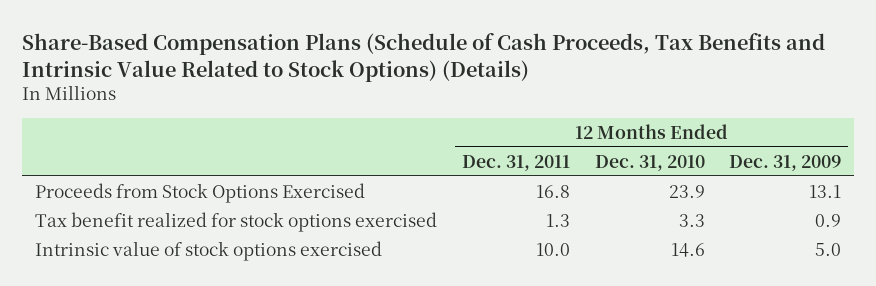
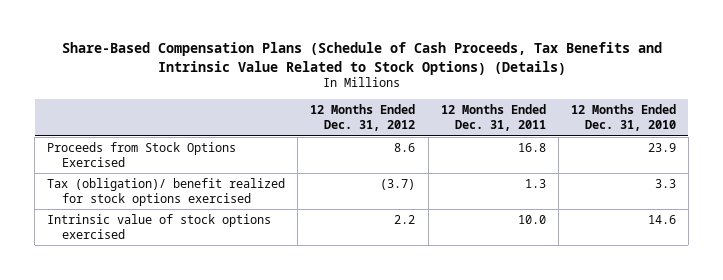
- | 12 Months Ended Dec. 31, 2011 | 12 Months Ended Dec. 31, 2010 | 12 Months Ended Dec. 31, 2009
+ | 12 Months Ended Dec. 31, 2012 | 12 Months Ended Dec. 31, 2011 | 12 Months Ended Dec. 31, 2010
- Tax benefit realized for stock options exercised | 1.3 | 3.3 | 0.9
+ Tax (obligation)/ benefit realized for stock options exercised | (3.7) | 1.3 | 3.3

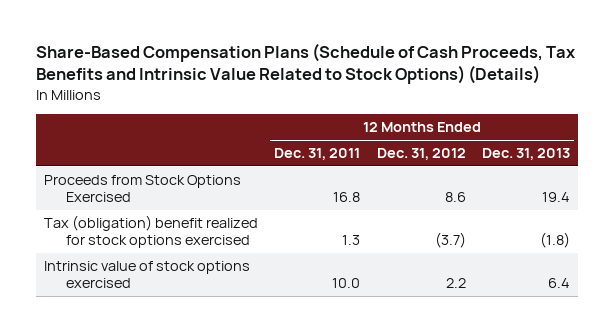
- | 12 Months Ended Dec. 31, 2012 | 12 Months Ended Dec. 31, 2011 | 12 Months Ended Dec. 31, 2010
+ | 12 Months Ended Dec. 31, 2011 | 12 Months Ended Dec. 31, 2012 | 12 Months Ended Dec. 31, 2013
- Tax (obligation)/ benefit realized for stock options exercised | (3.7) | 1.3 | 3.3
+ Tax (obligation) benefit realized for stock options exercised | 1.3 | (3.7) | (1.8)

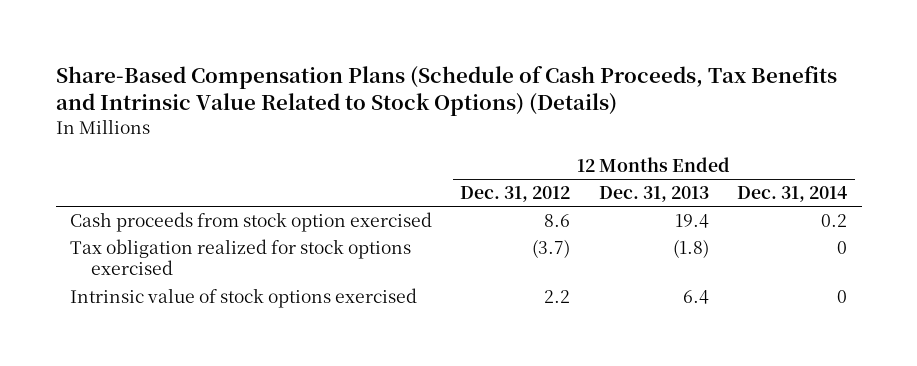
- | 12 Months Ended Dec. 31, 2011 | 12 Months Ended Dec. 31, 2012 | 12 Months Ended Dec. 31, 2013
+ | 12 Months Ended Dec. 31, 2012 | 12 Months Ended Dec. 31, 2013 | 12 Months Ended Dec. 31, 2014
- Proceeds from Stock Options Exercised | 16.8 | 8.6 | 19.4
- Tax (obligation) benefit realized for stock options exercised | 1.3 | (3.7) | (1.8)
+ Cash proceeds from stock option exercised | 8.6 | 19.4 | 0.2
+ Tax obligation realized for stock options exercised | (3.7) | (1.8) | 0

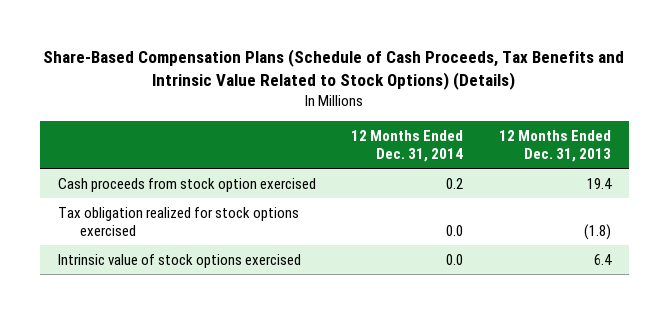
- | 12 Months Ended Dec. 31, 2012 | 12 Months Ended Dec. 31, 2013 | 12 Months Ended Dec. 31, 2014
+ | 12 Months Ended Dec. 31, 2014 | 12 Months Ended Dec. 31, 2013
- Tax obligation realized for stock options exercised | (3.7) | (1.8) | 0
- Intrinsic value of stock options exercised | 2.2 | 6.4 | 0
+ Tax obligation realized for stock options exercised | 0.0 | (1.8)
+ Intrinsic value of stock options exercised | 0.0 | 6.4

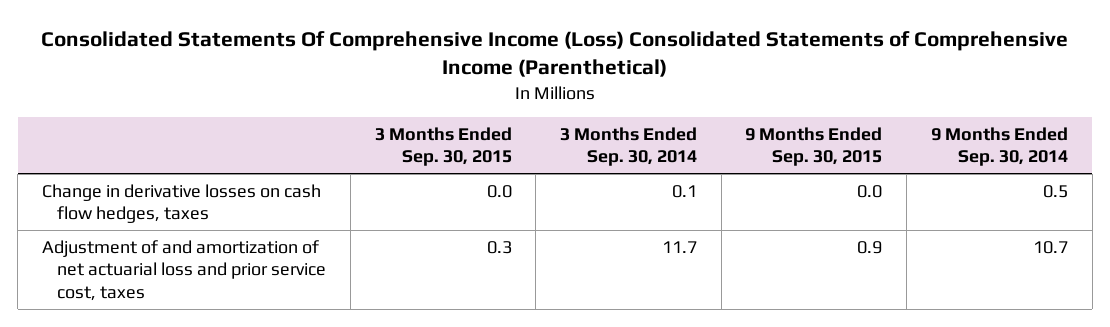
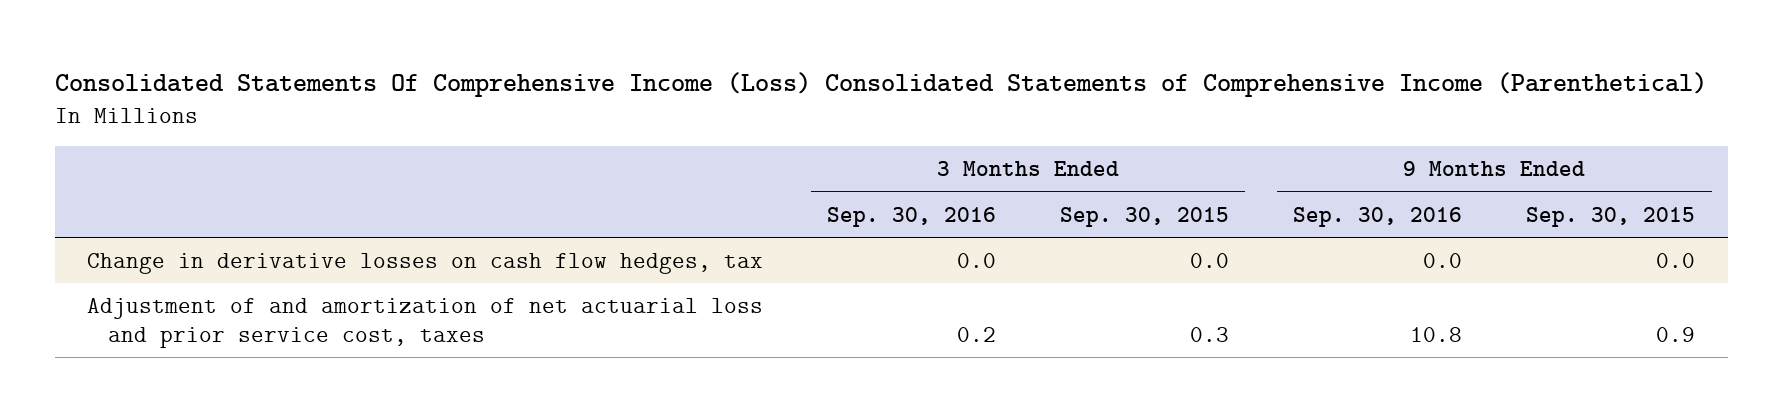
- | 3 Months Ended Sep. 30, 2015 | 3 Months Ended Sep. 30, 2014 | 9 Months Ended Sep. 30, 2015 | 9 Months Ended Sep. 30, 2014
+ | 3 Months Ended Sep. 30, 2016 | 3 Months Ended Sep. 30, 2015 | 9 Months Ended Sep. 30, 2016 | 9 Months Ended Sep. 30, 2015
- Change in derivative losses on cash flow hedges, taxes | 0.0 | 0.1 | 0.0 | 0.5
+ Change in derivative losses on cash flow hedges, tax | 0.0 | 0.0 | 0.0 | 0.0

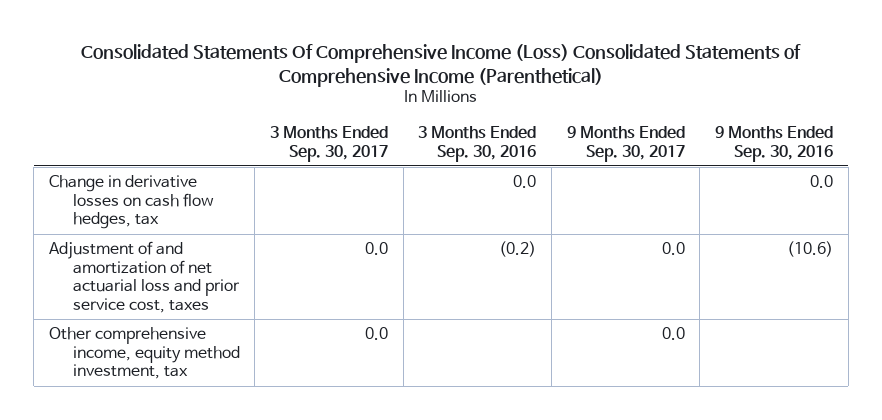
- | 3 Months Ended Sep. 30, 2016 | 3 Months Ended Sep. 30, 2015 | 9 Months Ended Sep. 30, 2016 | 9 Months Ended Sep. 30, 2015
+ | 3 Months Ended Sep. 30, 2017 | 3 Months Ended Sep. 30, 2016 | 9 Months Ended Sep. 30, 2017 | 9 Months Ended Sep. 30, 2016
- Adjustment of and amortization of net actuarial loss and prior service cost, taxes | 0.2 | 0.3 | 10.8 | 0.9
+ Adjustment of and amortization of net actuarial loss and prior service cost, taxes | 0.0 | (0.2) | 0.0 | (10.6)
+ Other comprehensive income, equity method investment, tax | 0.0 | | 0.0 |

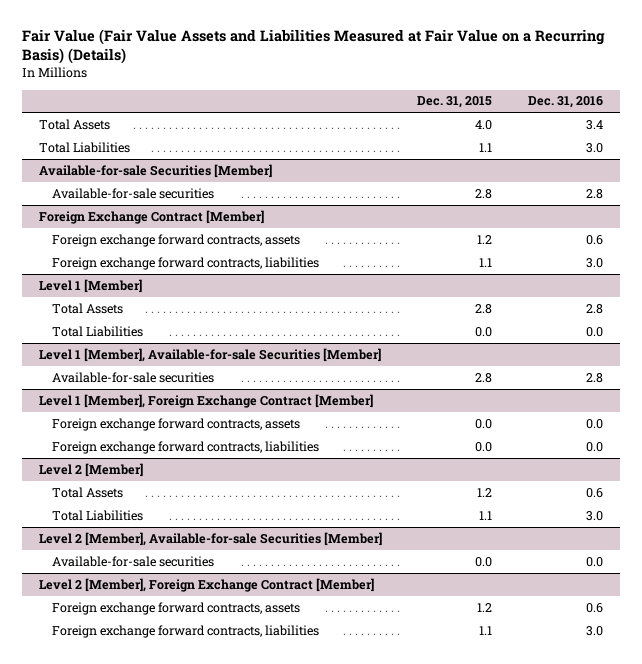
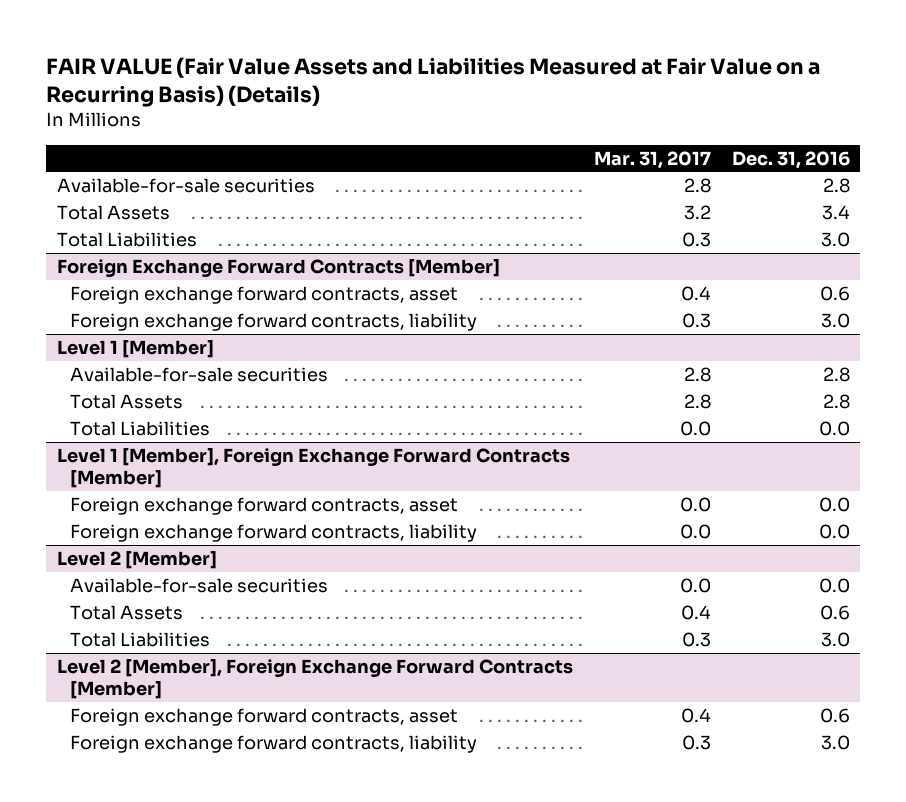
- Fair Value (Fair Value Assets and Liabilities Measured at Fair Value on a Recurring Basis) (Details)
+ FAIR VALUE (Fair Value Assets and Liabilities Measured at Fair Value on a Recurring Basis) (Details)
- | Dec. 31, 2015 | Dec. 31, 2016
+ | Mar. 31, 2017 | Dec. 31, 2016
+ Available-for-sale securities | 2.8 | 2.8
- Available-for-sale Securities [Member]
- Available-for-sale securities | 2.8 | 2.8
- Foreign Exchange Contract [Member]
- Foreign exchange forward contracts, assets | 1.2 | 0.6
- Foreign exchange forward contracts, liabilities | 1.1 | 3.0
+ Foreign Exchange Forward Contracts [Member]
+ Foreign exchange forward contracts, asset | 0.4 | 0.6
+ Foreign exchange forward contracts, liability | 0.3 | 3.0
@ Level 1 [Member]
+ Available-for-sale securities | 2.8 | 2.8
- Level 1 [Member], Available-for-sale Securities [Member]
- Available-for-sale securities | 2.8 | 2.8
- Level 1 [Member], Foreign Exchange Contract [Member]
- Foreign exchange forward contracts, assets | 0.0 | 0.0
- Foreign exchange forward contracts, liabilities | 0.0 | 0.0
+ Level 1 [Member], Foreign Exchange Forward Contracts [Member]
+ Foreign exchange forward contracts, asset | 0.0 | 0.0
+ Foreign exchange forward contracts, liability | 0.0 | 0.0
@ Level 2 [Member]
+ Available-for-sale securities | 0.0 | 0.0
- Level 2 [Member], Available-for-sale Securities [Member]
- Available-for-sale securities | 0.0 | 0.0
- Level 2 [Member], Foreign Exchange Contract [Member]
- Foreign exchange forward contracts, assets | 1.2 | 0.6
- Foreign exchange forward contracts, liabilities | 1.1 | 3.0
+ Level 2 [Member], Foreign Exchange Forward Contracts [Member]
+ Foreign exchange forward contracts, asset | 0.4 | 0.6
+ Foreign exchange forward contracts, liability | 0.3 | 3.0

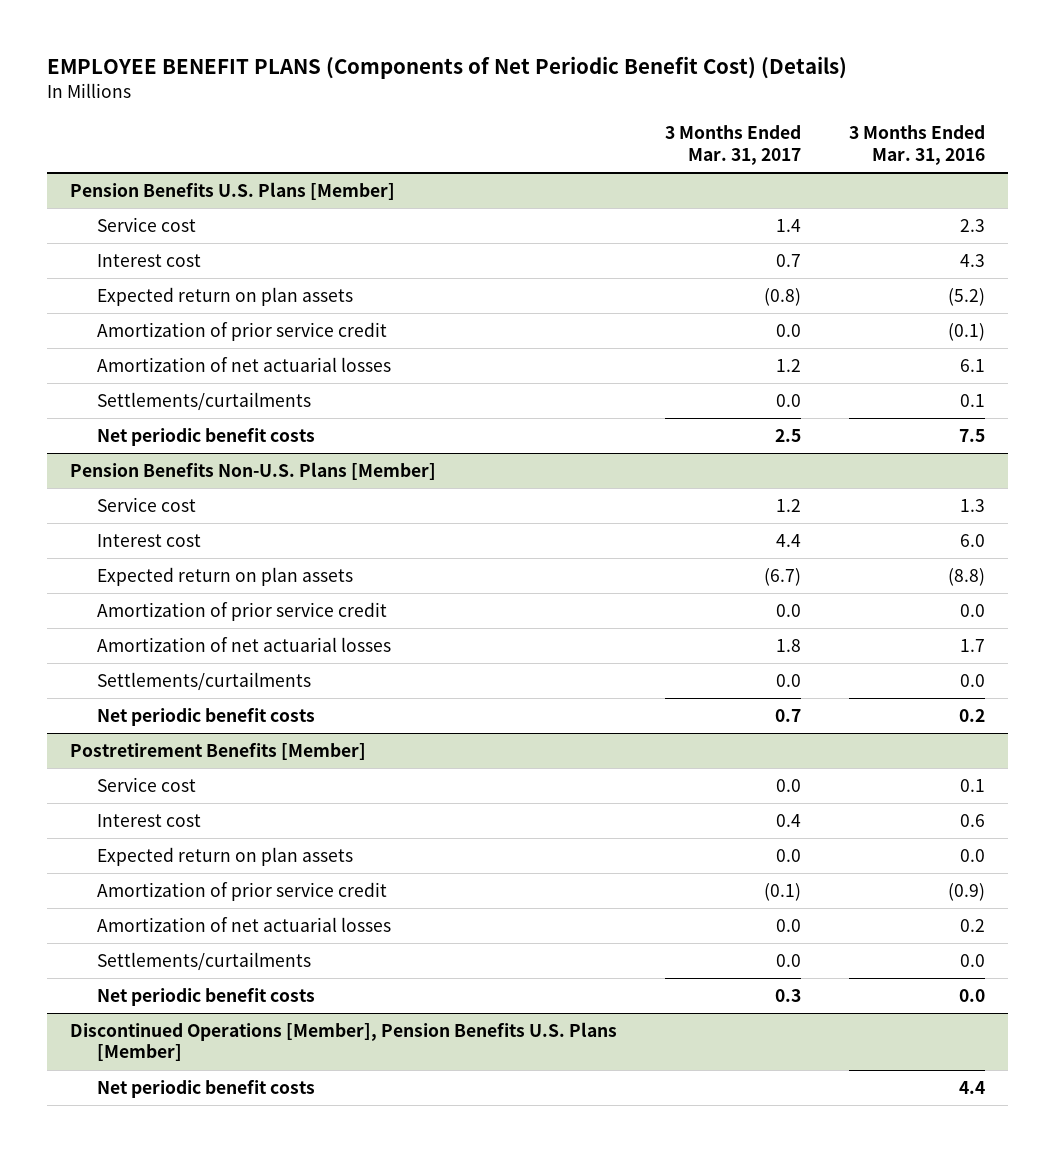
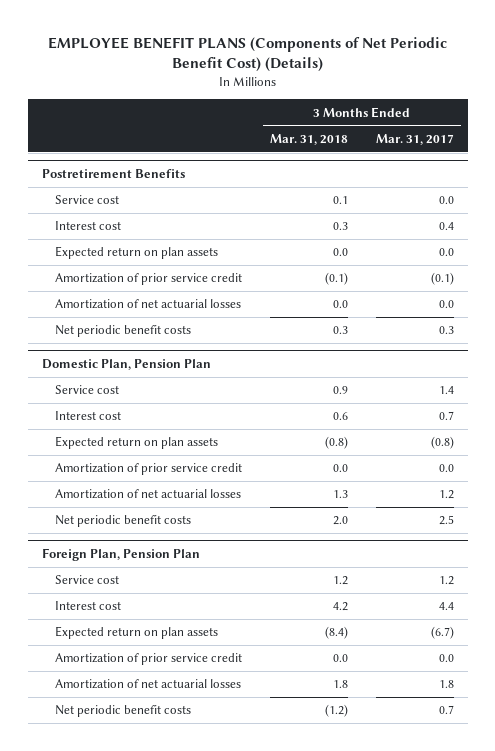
- | 3 Months Ended Mar. 31, 2017 | 3 Months Ended Mar. 31, 2016
+ | 3 Months Ended Mar. 31, 2018 | 3 Months Ended Mar. 31, 2017
- Pension Benefits U.S. Plans [Member]
+ Postretirement Benefits
+ Service cost | 0.1 | 0.0
+ Interest cost | 0.3 | 0.4
+ Expected return on plan assets | 0.0 | 0.0
+ Amortization of prior service credit | (0.1) | (0.1)
+ Amortization of net actuarial losses | 0.0 | 0.0
+ Net periodic benefit costs | 0.3 | 0.3
+ Domestic Plan, Pension Plan
- Settlements/curtailments | 0.0 | 0.1
- Pension Benefits Non-U.S. Plans [Member]
+ Foreign Plan, Pension Plan
- Settlements/curtailments | 0.0 | 0.0
- Postretirement Benefits [Member]
- Service cost | 0.0 | 0.1
- Interest cost | 0.4 | 0.6
- Expected return on plan assets | 0.0 | 0.0
- Amortization of prior service credit | (0.1) | (0.9)
- Amortization of net actuarial losses | 0.0 | 0.2
- Settlements/curtailments | 0.0 | 0.0
- Net periodic benefit costs | 0.3 | 0.0
- Discontinued Operations [Member], Pension Benefits U.S. Plans [Member]
- Net periodic benefit costs | | 4.4

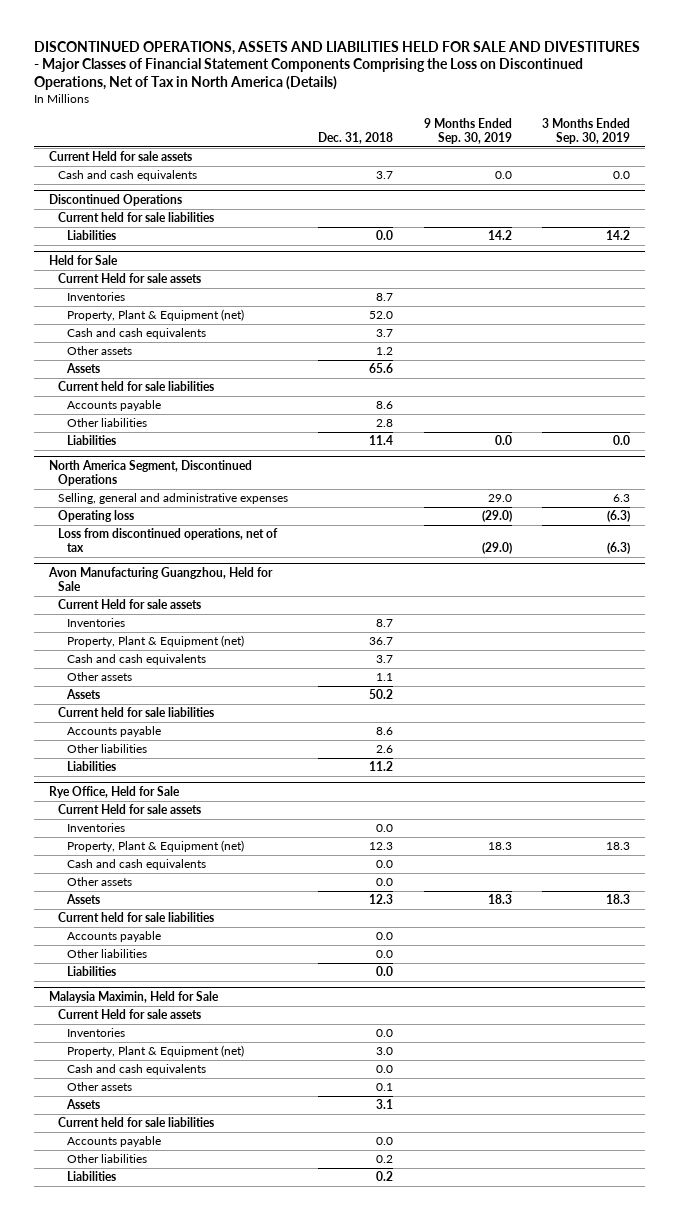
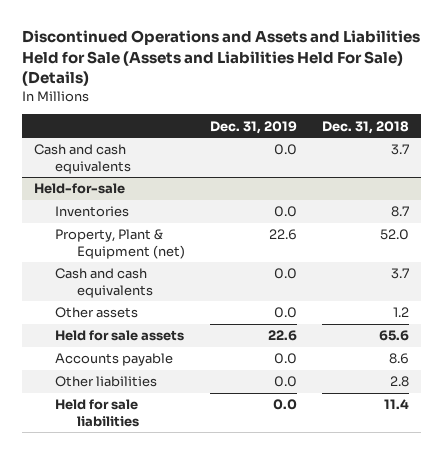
- DISCONTINUED OPERATIONS, ASSETS AND LIABILITIES HELD FOR SALE AND DIVESTITURES - Major Classes of Financial Statement Components Comprising the Loss on Discontinued Operations, Net of Tax in North America (Details)
+ Discontinued Operations and Assets and Liabilities Held for Sale (Assets and Liabilities Held For Sale) (Details)
- | Dec. 31, 2018 | 9 Months Ended Sep. 30, 2019 | 3 Months Ended Sep. 30, 2019
+ | Dec. 31, 2019 | Dec. 31, 2018
- Current Held for sale assets
- Discontinued Operations
- Current held for sale liabilities
- Liabilities | 0.0 | 14.2 | 14.2
- Held for Sale
- Current Held for sale assets
+ Held-for-sale
- Assets | 65.6 | |
- Current held for sale liabilities
+ Held for sale assets | 22.6 | 65.6
- Liabilities | 11.4 | 0.0 | 0.0
- North America Segment, Discontinued Operations
- Selling, general and administrative expenses | | 29.0 | 6.3
- Operating loss | | (29.0) | (6.3)
- Loss from discontinued operations, net of tax | | (29.0) | (6.3)
- Avon Manufacturing Guangzhou, Held for Sale
- Current Held for sale assets
- Inventories | 8.7 | |
- Property, Plant & Equipment (net) | 36.7 | |
- Cash and cash equivalents | 3.7 | |
- Other assets | 1.1 | |
- Assets | 50.2 | |
- Current held for sale liabilities
- Accounts payable | 8.6 | |
- Other liabilities | 2.6 | |
- Liabilities | 11.2 | |
- Rye Office, Held for Sale
- Current Held for sale assets
- Inventories | 0.0 | |
- Property, Plant & Equipment (net) | 12.3 | 18.3 | 18.3
- Cash and cash equivalents | 0.0 | |
- Other assets | 0.0 | |
- Assets | 12.3 | 18.3 | 18.3
- Current held for sale liabilities
- Accounts payable | 0.0 | |
- Other liabilities | 0.0 | |
- Liabilities | 0.0 | |
- Malaysia Maximin, Held for Sale
- Current Held for sale assets
- Inventories | 0.0 | |
- Property, Plant & Equipment (net) | 3.0 | |
- Cash and cash equivalents | 0.0 | |
- Other assets | 0.1 | |
- Assets | 3.1 | |
- Current held for sale liabilities
- Accounts payable | 0.0 | |
- Other liabilities | 0.2 | |
- Liabilities | 0.2 | |
+ Held for sale liabilities | 0.0 | 11.4

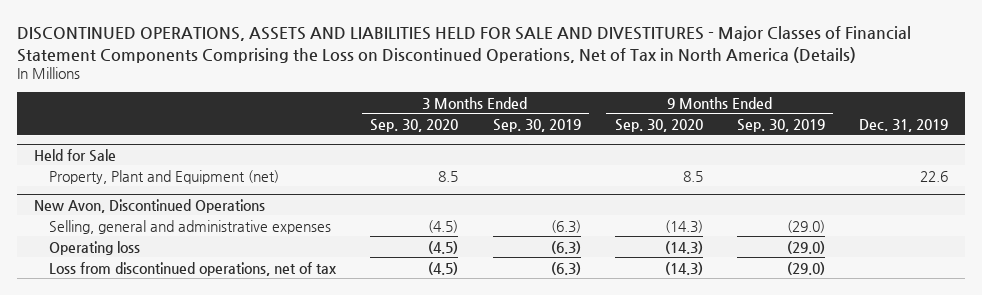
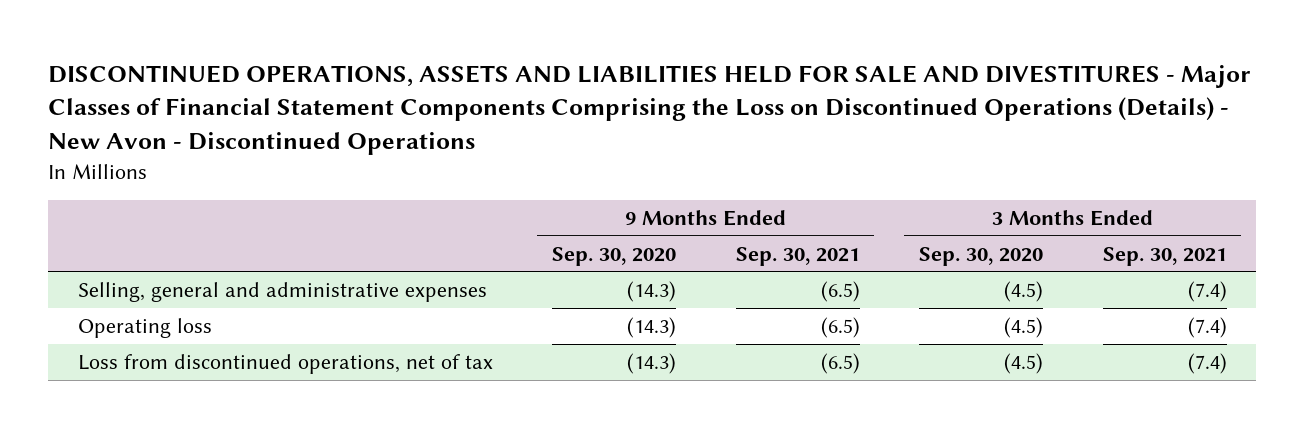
- DISCONTINUED OPERATIONS, ASSETS AND LIABILITIES HELD FOR SALE AND DIVESTITURES - Major Classes of Financial Statement Components Comprising the Loss on Discontinued Operations, Net of Tax in North America (Details)
+ DISCONTINUED OPERATIONS, ASSETS AND LIABILITIES HELD FOR SALE AND DIVESTITURES - Major Classes of Financial Statement Components Comprising the Loss on Discontinued Operations (Details) - New Avon - Discontinued Operations
- | 3 Months Ended Sep. 30, 2020 | 3 Months Ended Sep. 30, 2019 | 9 Months Ended Sep. 30, 2020 | 9 Months Ended Sep. 30, 2019 | Dec. 31, 2019
+ | 9 Months Ended Sep. 30, 2020 | 9 Months Ended Sep. 30, 2021 | 3 Months Ended Sep. 30, 2020 | 3 Months Ended Sep. 30, 2021
- Held for Sale
- Property, Plant and Equipment (net) | 8.5 | | 8.5 | | 22.6
- New Avon, Discontinued Operations

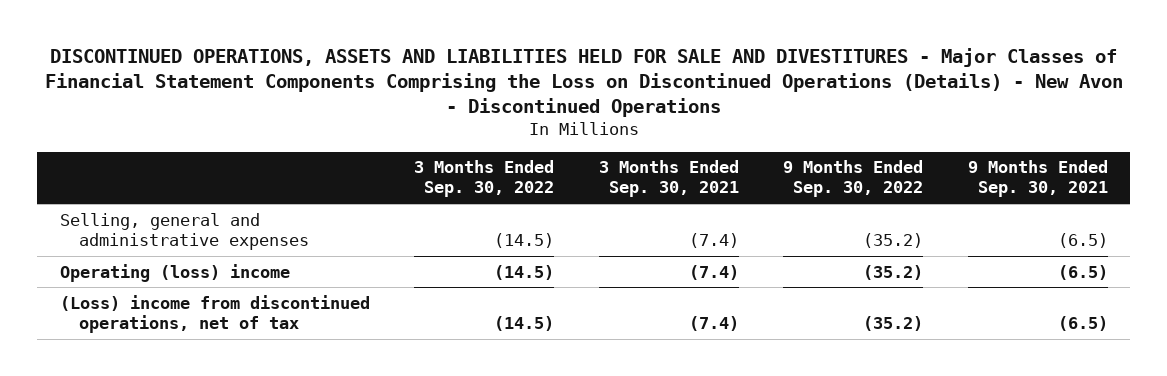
- | 9 Months Ended Sep. 30, 2020 | 9 Months Ended Sep. 30, 2021 | 3 Months Ended Sep. 30, 2020 | 3 Months Ended Sep. 30, 2021
+ | 3 Months Ended Sep. 30, 2022 | 3 Months Ended Sep. 30, 2021 | 9 Months Ended Sep. 30, 2022 | 9 Months Ended Sep. 30, 2021
- Operating loss | (14.3) | (6.5) | (4.5) | (7.4)
- Loss from discontinued operations, net of tax | (14.3) | (6.5) | (4.5) | (7.4)
+ Operating (loss) income | (14.5) | (7.4) | (35.2) | (6.5)
+ (Loss) income from discontinued operations, net of tax | (14.5) | (7.4) | (35.2) | (6.5)

